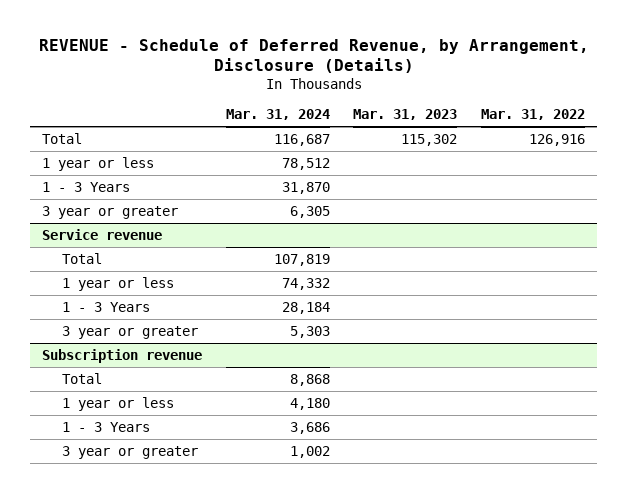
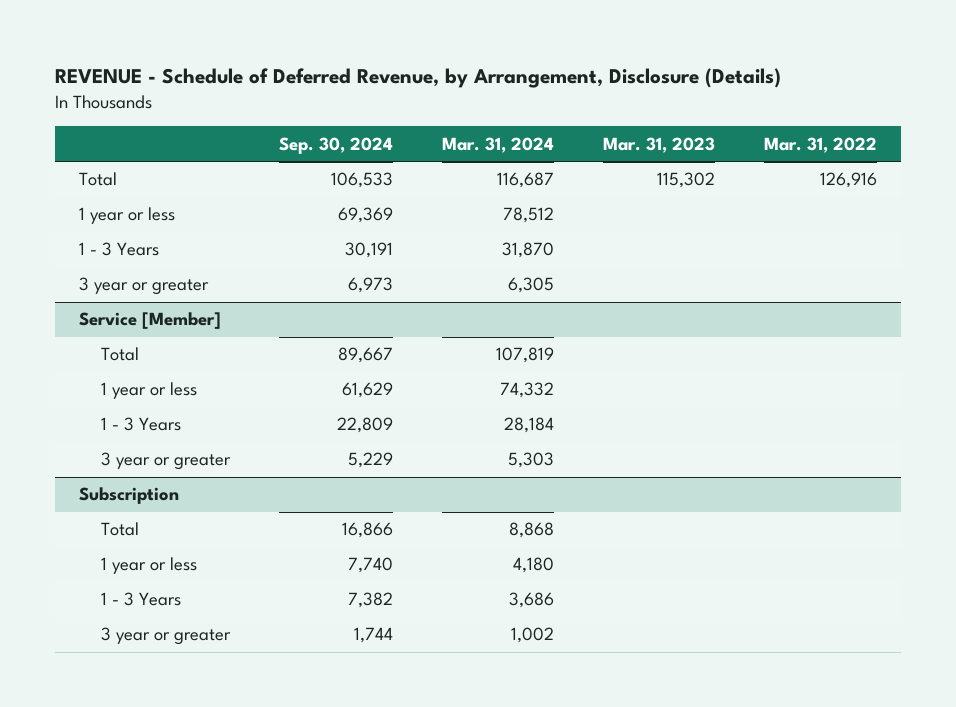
- | Mar. 31, 2024 | Mar. 31, 2023 | Mar. 31, 2022
+ | Sep. 30, 2024 | Mar. 31, 2024 | Mar. 31, 2023 | Mar. 31, 2022
- Service revenue
+ Service [Member]
- Subscription revenue
+ Subscription

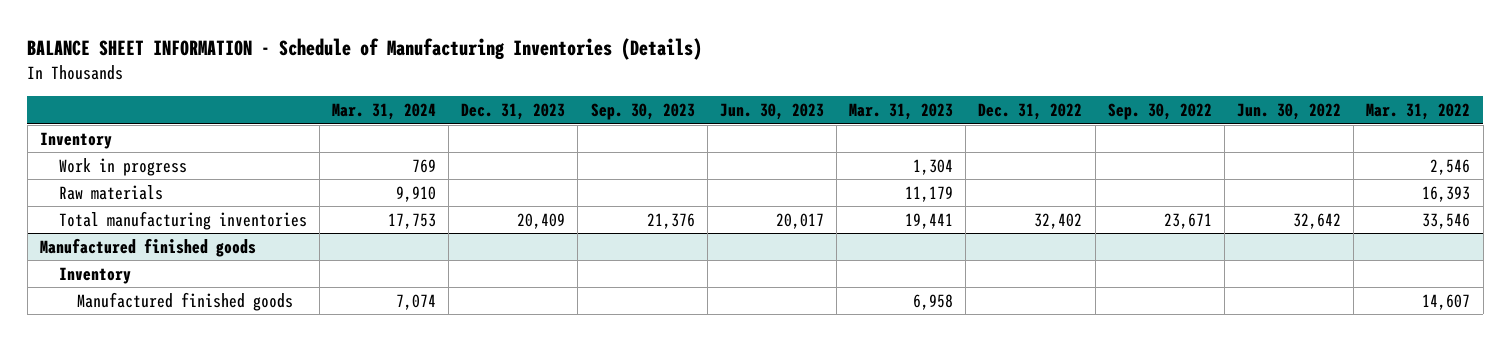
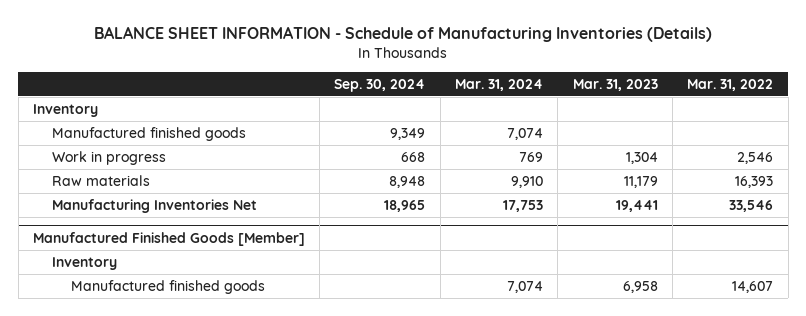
- | Mar. 31, 2024 | Dec. 31, 2023 | Sep. 30, 2023 | Jun. 30, 2023 | Mar. 31, 2023 | Dec. 31, 2022 | Sep. 30, 2022 | Jun. 30, 2022 | Mar. 31, 2022
+ | Sep. 30, 2024 | Mar. 31, 2024 | Mar. 31, 2023 | Mar. 31, 2022
+ Manufactured finished goods | 9,349 | 7,074 | |
- Total manufacturing inventories | 17,753 | 20,409 | 21,376 | 20,017 | 19,441 | 32,402 | 23,671 | 32,642 | 33,546
- Manufactured finished goods
+ Manufacturing Inventories Net | 18,965 | 17,753 | 19,441 | 33,546
+ Manufactured Finished Goods [Member]

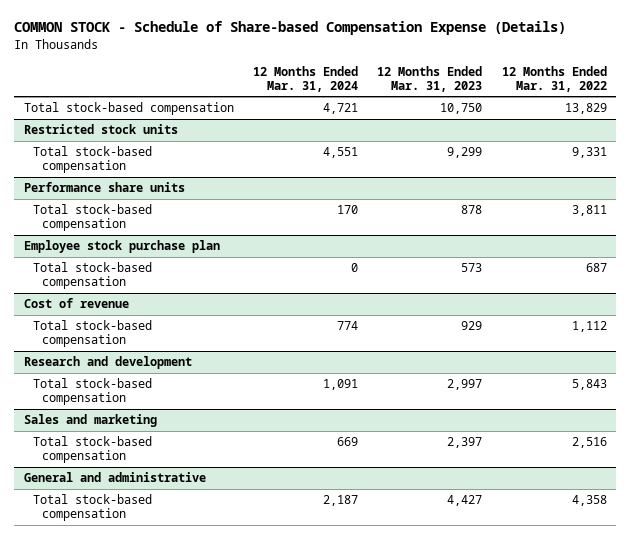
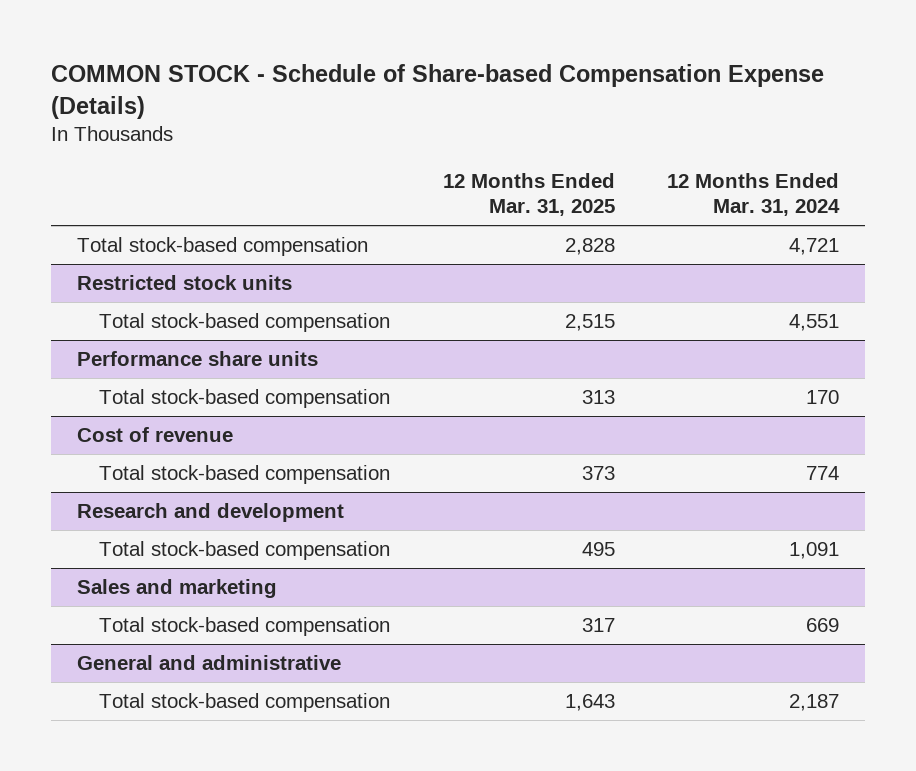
- | 12 Months Ended Mar. 31, 2024 | 12 Months Ended Mar. 31, 2023 | 12 Months Ended Mar. 31, 2022
+ | 12 Months Ended Mar. 31, 2025 | 12 Months Ended Mar. 31, 2024
- Employee stock purchase plan
- Total stock-based compensation | 0 | 573 | 687

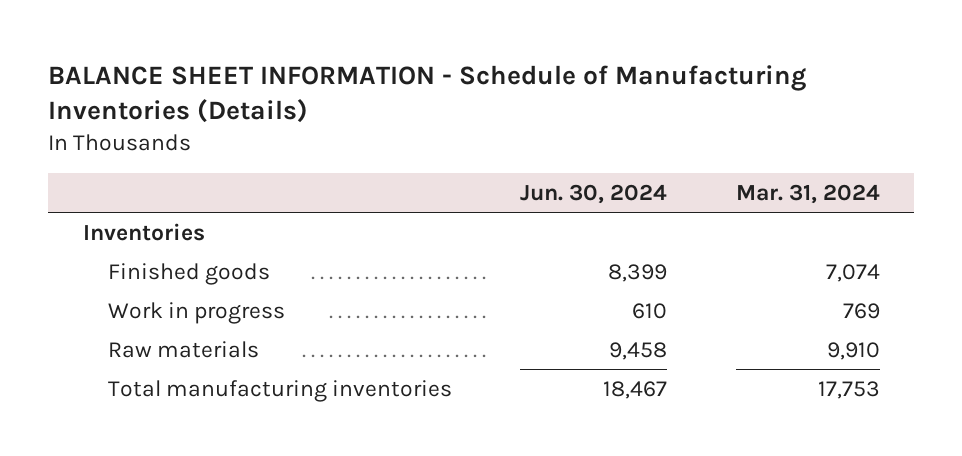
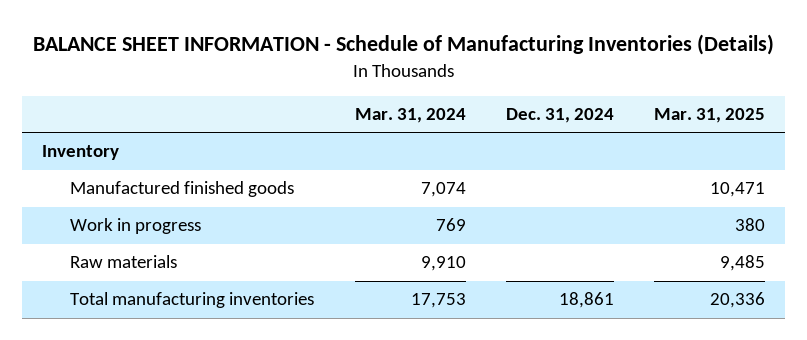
- | Jun. 30, 2024 | Mar. 31, 2024
+ | Mar. 31, 2024 | Dec. 31, 2024 | Mar. 31, 2025
- Inventories
- Finished goods | 8,399 | 7,074
+ Inventory
+ Manufactured finished goods | 7,074 | | 10,471

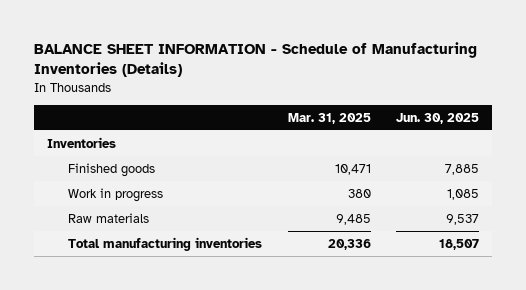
- | Mar. 31, 2024 | Dec. 31, 2024 | Mar. 31, 2025
+ | Mar. 31, 2025 | Jun. 30, 2025
- Inventory
- Manufactured finished goods | 7,074 | | 10,471
+ Inventories
+ Finished goods | 10,471 | 7,885

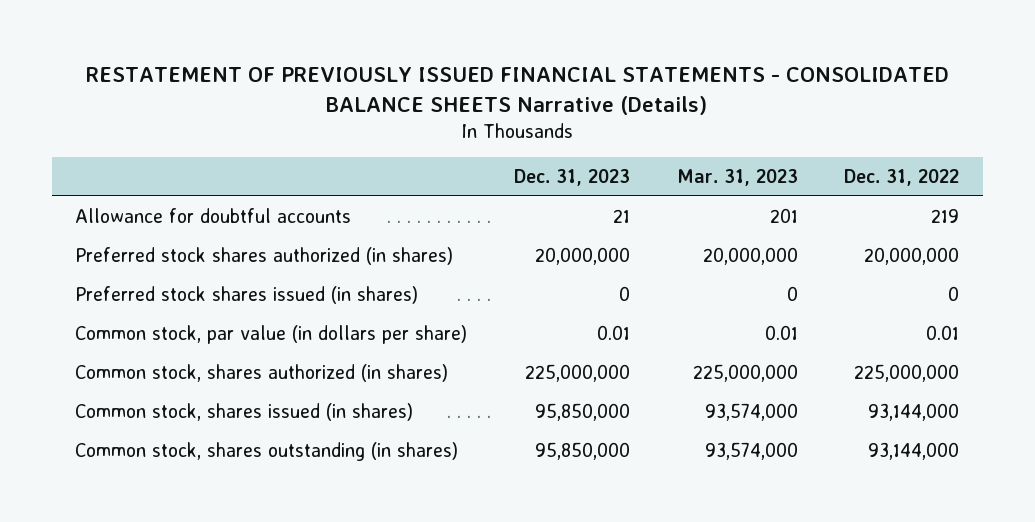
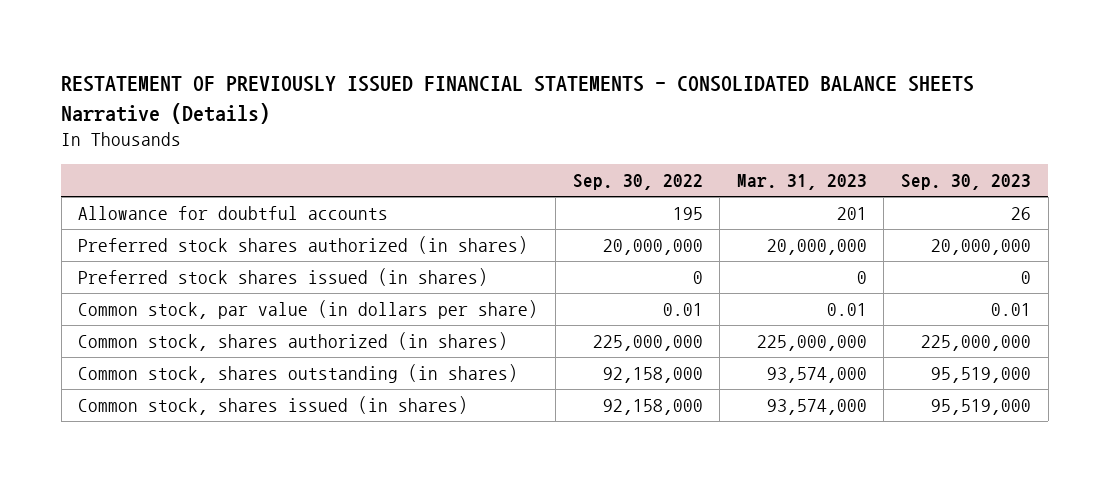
- | Dec. 31, 2023 | Mar. 31, 2023 | Dec. 31, 2022
+ | Sep. 30, 2022 | Mar. 31, 2023 | Sep. 30, 2023
moved down: Common stock, shares issued (in shares) | 92,158,000 | 93,574,000 | 95,519,000

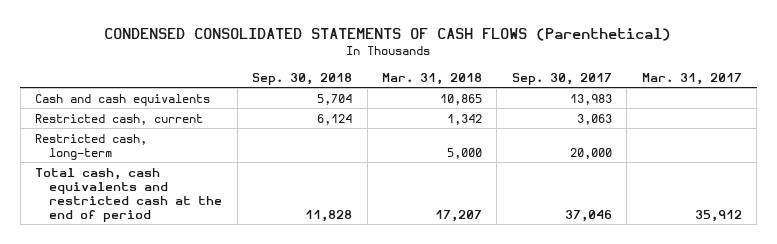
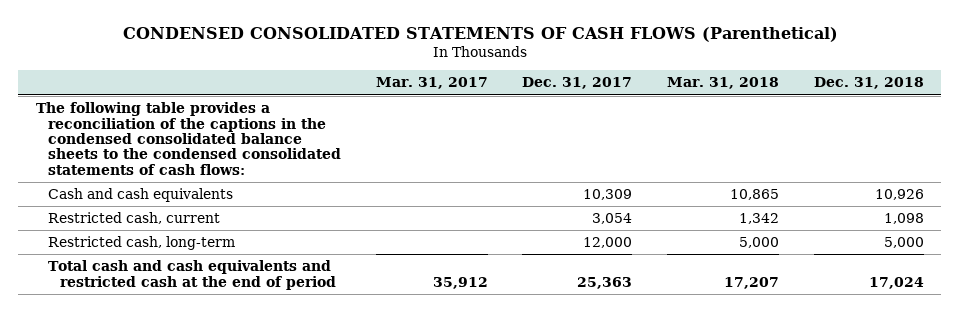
- | Sep. 30, 2018 | Mar. 31, 2018 | Sep. 30, 2017 | Mar. 31, 2017
+ | Mar. 31, 2017 | Dec. 31, 2017 | Mar. 31, 2018 | Dec. 31, 2018
+ The following table provides a reconciliation of the captions in the condensed consolidated balance sheets to the condensed consolidated statements of cash flows:
- Total cash, cash equivalents and restricted cash at the end of period | 11,828 | 17,207 | 37,046 | 35,912
+ Total cash and cash equivalents and restricted cash at the end of period | 35,912 | 25,363 | 17,207 | 17,024

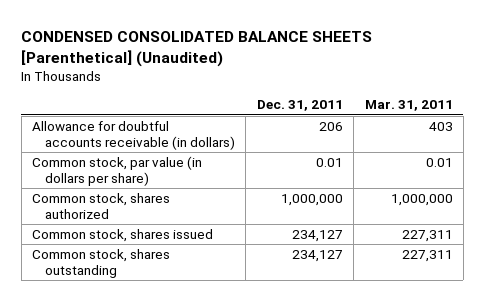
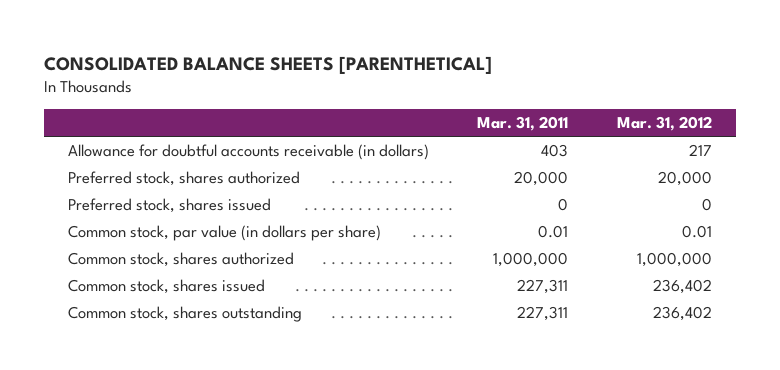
- CONDENSED CONSOLIDATED BALANCE SHEETS [Parenthetical] (Unaudited)
+ CONSOLIDATED BALANCE SHEETS [PARENTHETICAL]
- | Dec. 31, 2011 | Mar. 31, 2011
+ | Mar. 31, 2011 | Mar. 31, 2012
+ Preferred stock, shares authorized | 20,000 | 20,000
+ Preferred stock, shares issued | 0 | 0

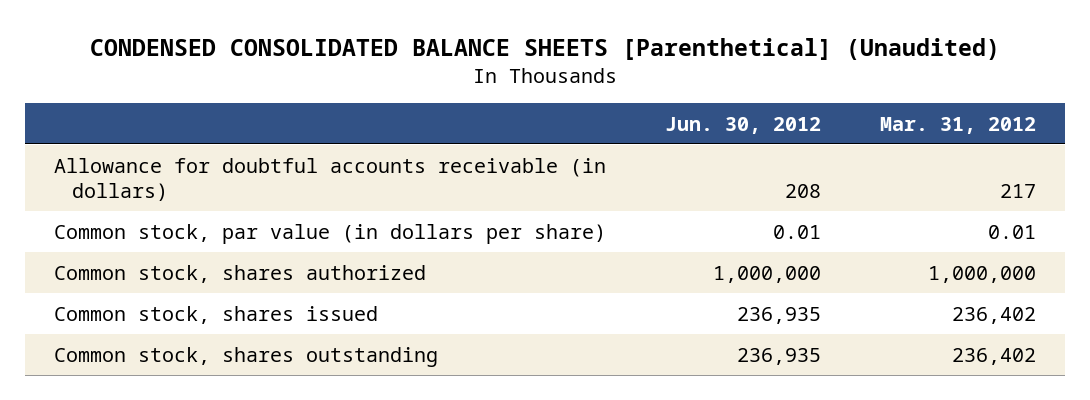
- CONSOLIDATED BALANCE SHEETS [PARENTHETICAL]
+ CONDENSED CONSOLIDATED BALANCE SHEETS [Parenthetical] (Unaudited)
- | Mar. 31, 2011 | Mar. 31, 2012
+ | Jun. 30, 2012 | Mar. 31, 2012
- Preferred stock, shares authorized | 20,000 | 20,000
- Preferred stock, shares issued | 0 | 0

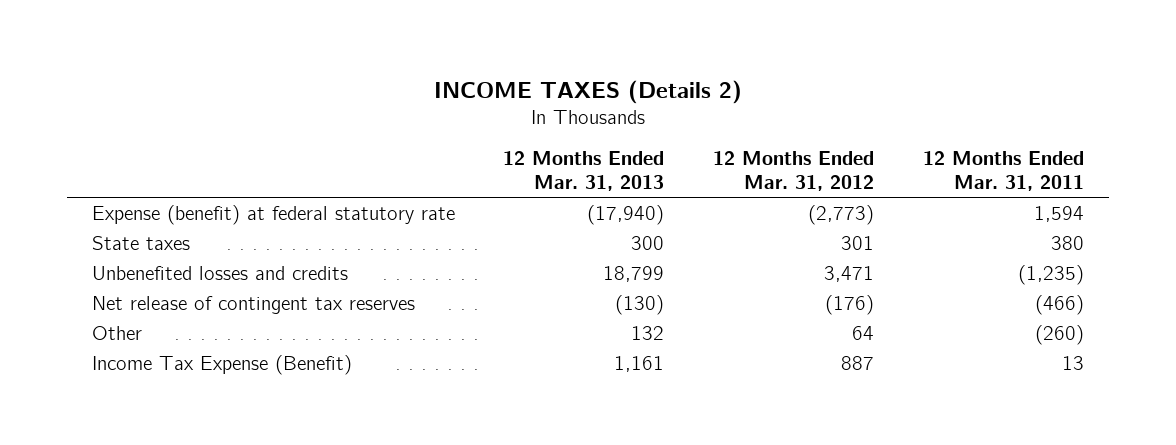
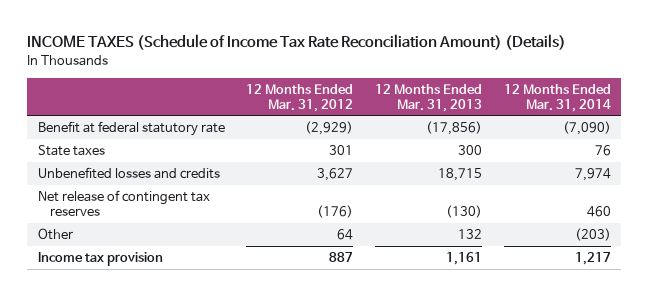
- INCOME TAXES (Details 2)
+ INCOME TAXES (Schedule of Income Tax Rate Reconciliation Amount) (Details)
- | 12 Months Ended Mar. 31, 2013 | 12 Months Ended Mar. 31, 2012 | 12 Months Ended Mar. 31, 2011
+ | 12 Months Ended Mar. 31, 2012 | 12 Months Ended Mar. 31, 2013 | 12 Months Ended Mar. 31, 2014
- Expense (benefit) at federal statutory rate | (17,940) | (2,773) | 1,594
+ Benefit at federal statutory rate | (2,929) | (17,856) | (7,090)
- Unbenefited losses and credits | 18,799 | 3,471 | (1,235)
+ Unbenefited losses and credits | 3,627 | 18,715 | 7,974
- Income Tax Expense (Benefit) | 1,161 | 887 | 13
+ Income tax provision | 887 | 1,161 | 1,217

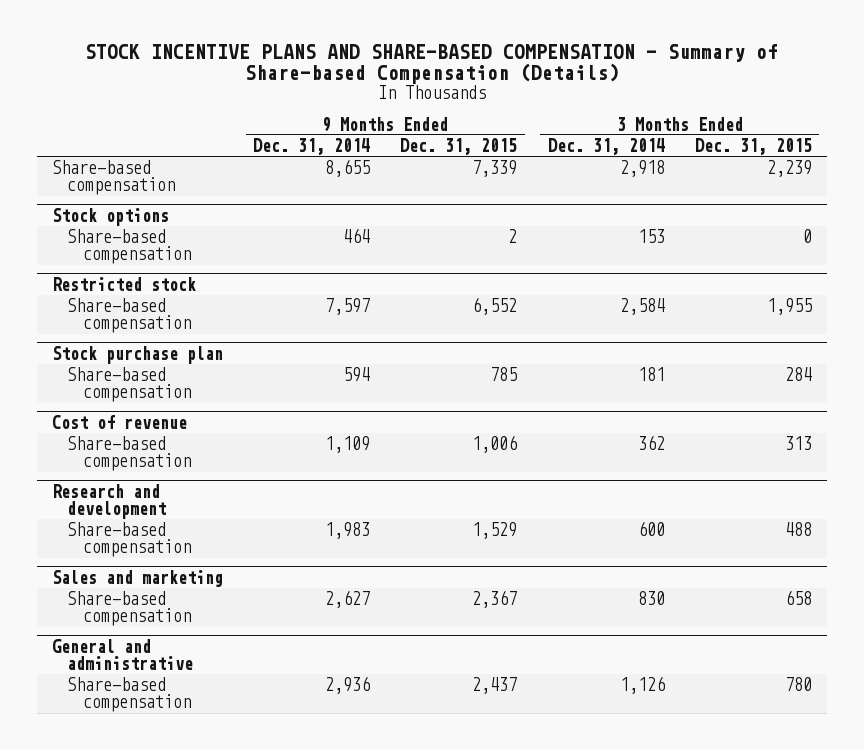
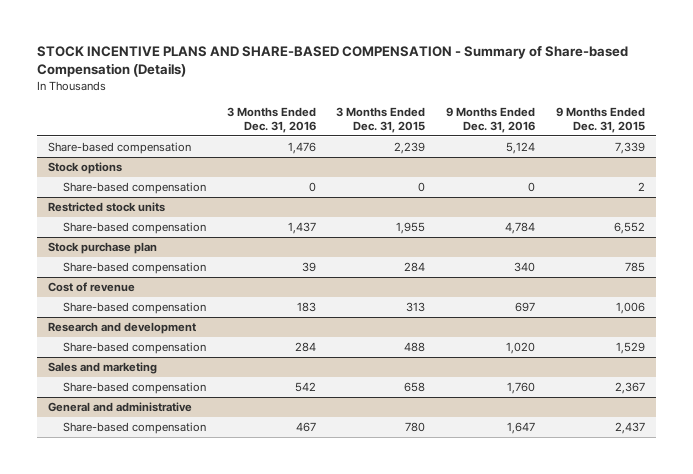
- | 9 Months Ended Dec. 31, 2014 | 9 Months Ended Dec. 31, 2015 | 3 Months Ended Dec. 31, 2014 | 3 Months Ended Dec. 31, 2015
+ | 3 Months Ended Dec. 31, 2016 | 3 Months Ended Dec. 31, 2015 | 9 Months Ended Dec. 31, 2016 | 9 Months Ended Dec. 31, 2015
- Restricted stock
+ Restricted stock units

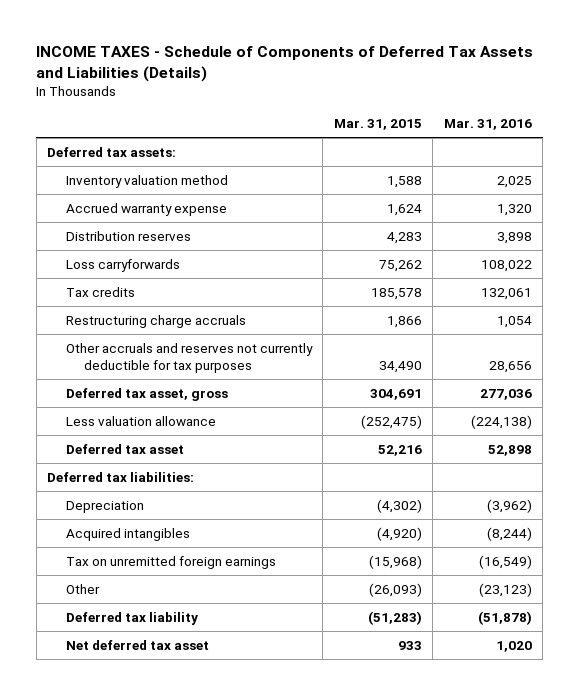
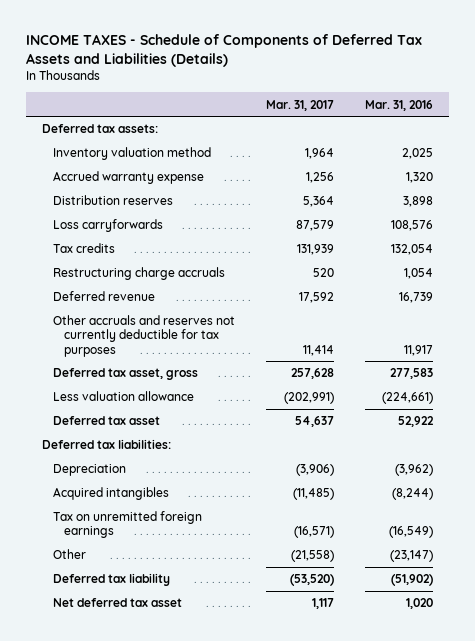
- | Mar. 31, 2015 | Mar. 31, 2016
+ | Mar. 31, 2017 | Mar. 31, 2016
- Loss carryforwards | 75,262 | 108,022
- Tax credits | 185,578 | 132,061
+ Loss carryforwards | 87,579 | 108,576
+ Tax credits | 131,939 | 132,054
- Other accruals and reserves not currently deductible for tax purposes | 34,490 | 28,656
- Deferred tax asset, gross | 304,691 | 277,036
- Less valuation allowance | (252,475) | (224,138)
- Deferred tax asset | 52,216 | 52,898
+ Deferred revenue | 17,592 | 16,739
+ Other accruals and reserves not currently deductible for tax purposes | 11,414 | 11,917
+ Deferred tax asset, gross | 257,628 | 277,583
+ Less valuation allowance | (202,991) | (224,661)
+ Deferred tax asset | 54,637 | 52,922
- Other | (26,093) | (23,123)
- Deferred tax liability | (51,283) | (51,878)
+ Other | (21,558) | (23,147)
+ Deferred tax liability | (53,520) | (51,902)

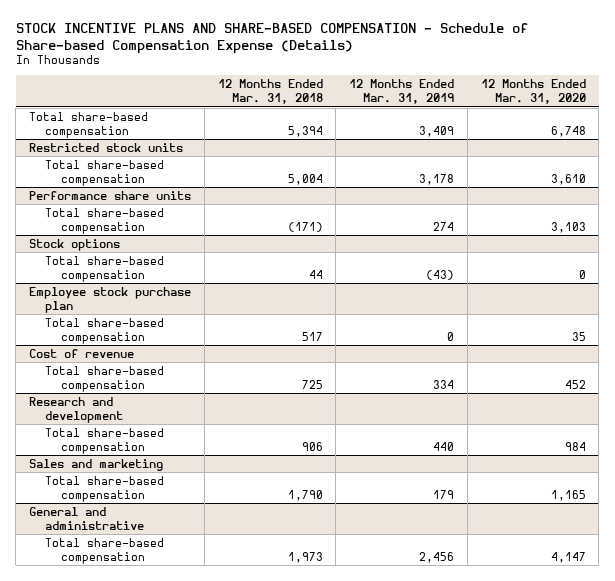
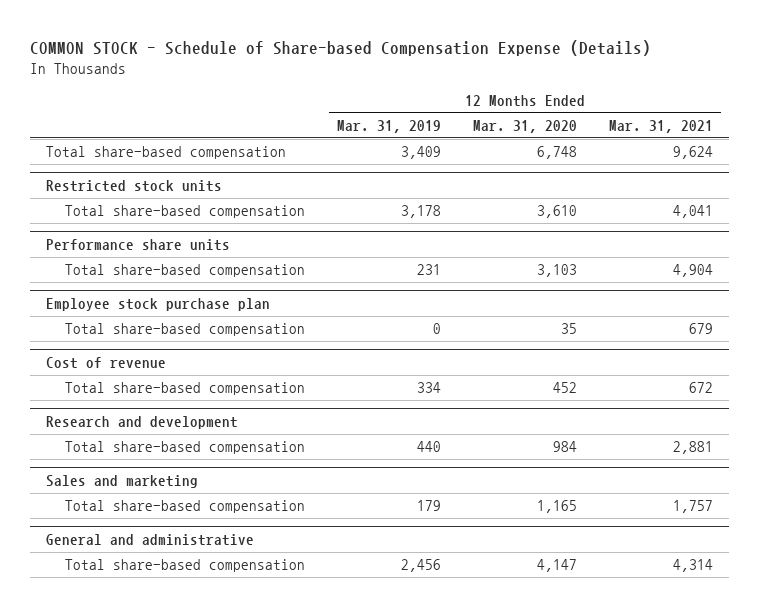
- STOCK INCENTIVE PLANS AND SHARE-BASED COMPENSATION - Schedule of Share-based Compensation Expense (Details)
+ COMMON STOCK - Schedule of Share-based Compensation Expense (Details)
- | 12 Months Ended Mar. 31, 2018 | 12 Months Ended Mar. 31, 2019 | 12 Months Ended Mar. 31, 2020
+ | 12 Months Ended Mar. 31, 2019 | 12 Months Ended Mar. 31, 2020 | 12 Months Ended Mar. 31, 2021
@ Performance share units
- Total share-based compensation | (171) | 274 | 3,103
- Stock options
- Total share-based compensation | 44 | (43) | 0
@ Performance share units
+ Total share-based compensation | 231 | 3,103 | 4,904

